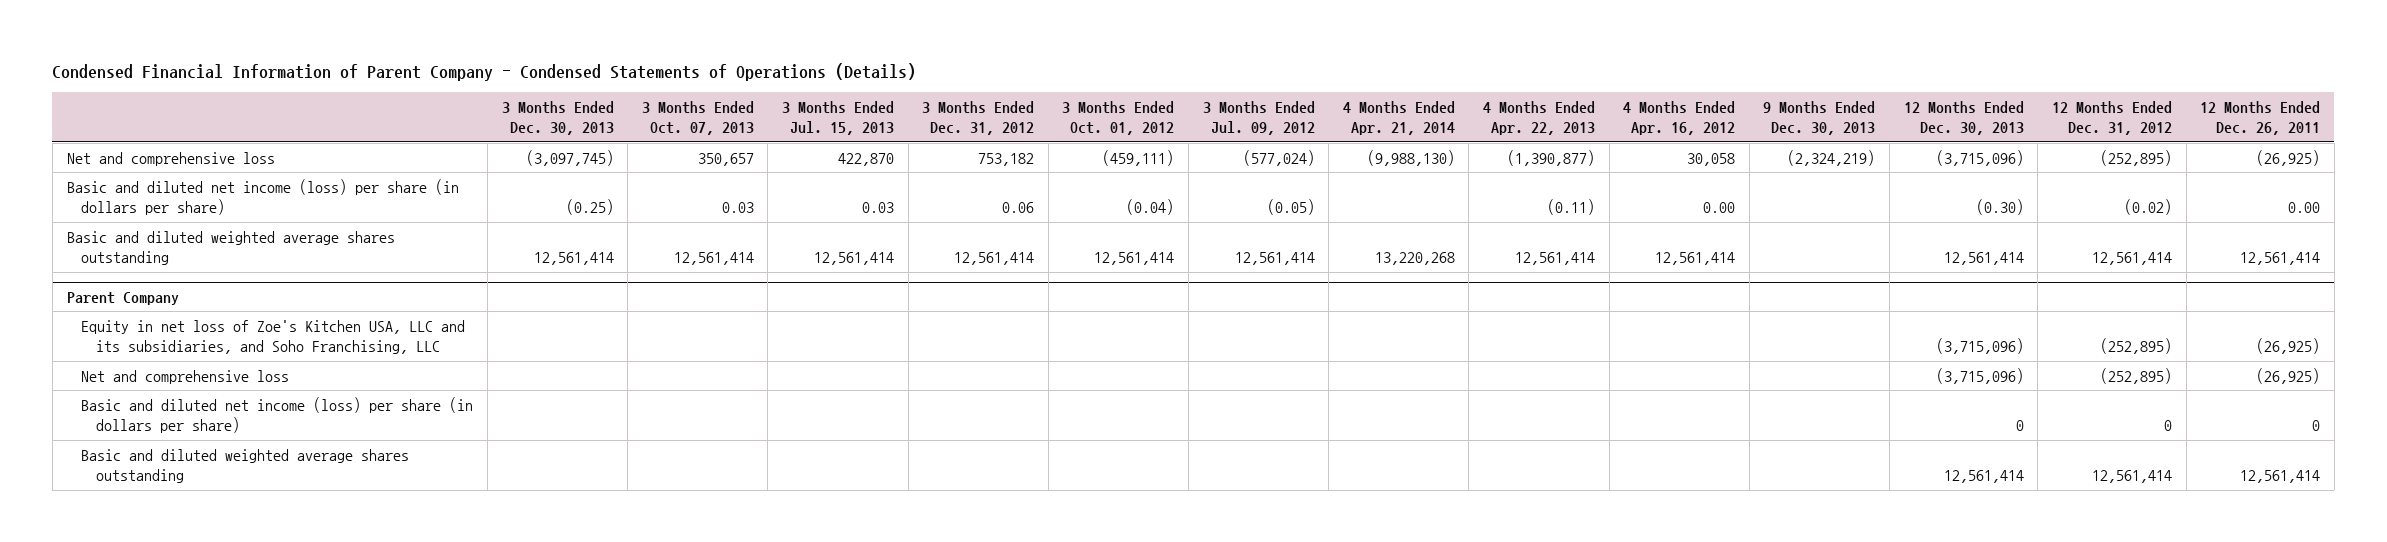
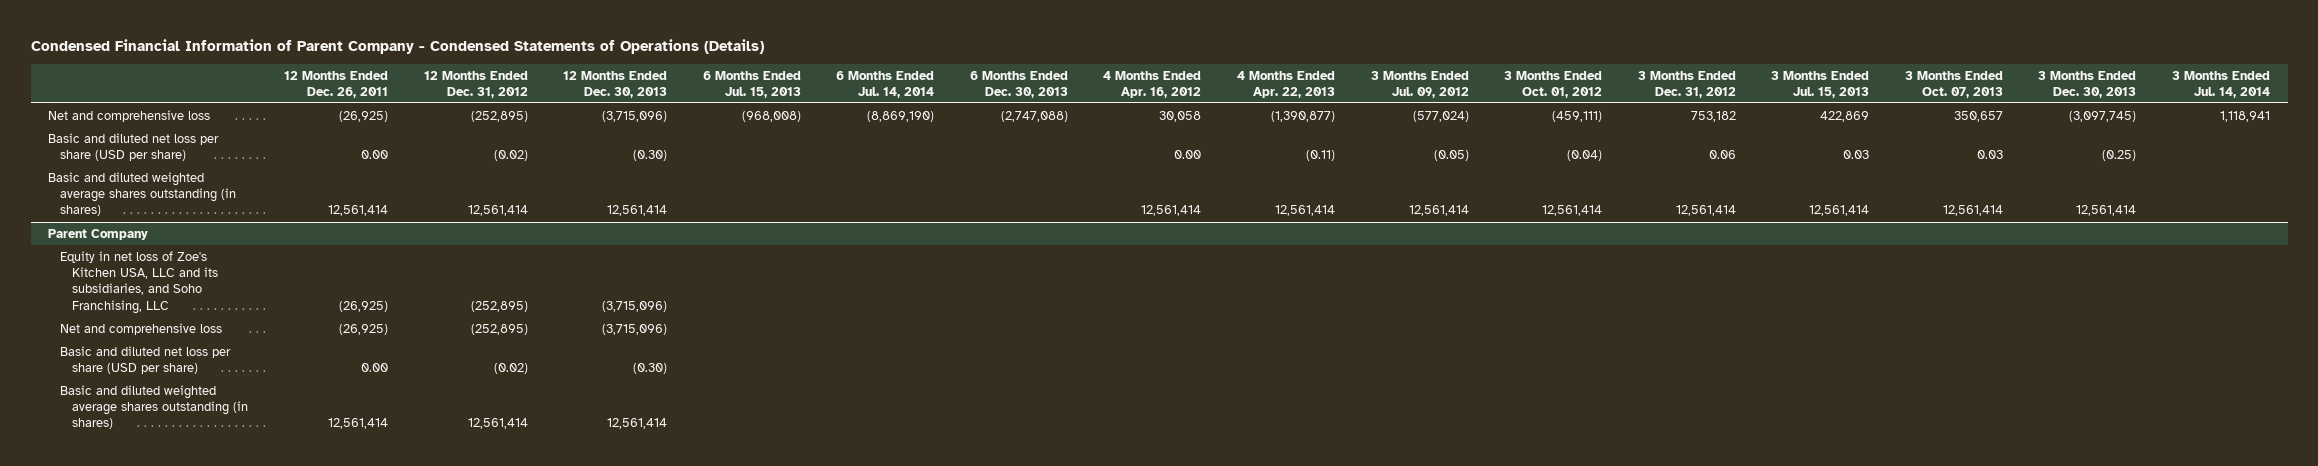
- | 3 Months Ended Dec. 30, 2013 | 3 Months Ended Oct. 07, 2013 | 3 Months Ended Jul. 15, 2013 | 3 Months Ended Dec. 31, 2012 | 3 Months Ended Oct. 01, 2012 | 3 Months Ended Jul. 09, 2012 | 4 Months Ended Apr. 21, 2014 | 4 Months Ended Apr. 22, 2013 | 4 Months Ended Apr. 16, 2012 | 9 Months Ended Dec. 30, 2013 | 12 Months Ended Dec. 30, 2013 | 12 Months Ended Dec. 31, 2012 | 12 Months Ended Dec. 26, 2011
+ | 12 Months Ended Dec. 26, 2011 | 12 Months Ended Dec. 31, 2012 | 12 Months Ended Dec. 30, 2013 | 6 Months Ended Jul. 15, 2013 | 6 Months Ended Jul. 14, 2014 | 6 Months Ended Dec. 30, 2013 | 4 Months Ended Apr. 16, 2012 | 4 Months Ended Apr. 22, 2013 | 3 Months Ended Jul. 09, 2012 | 3 Months Ended Oct. 01, 2012 | 3 Months Ended Dec. 31, 2012 | 3 Months Ended Jul. 15, 2013 | 3 Months Ended Oct. 07, 2013 | 3 Months Ended Dec. 30, 2013 | 3 Months Ended Jul. 14, 2014
- Net and comprehensive loss | (3,097,745) | 350,657 | 422,870 | 753,182 | (459,111) | (577,024) | (9,988,130) | (1,390,877) | 30,058 | (2,324,219) | (3,715,096) | (252,895) | (26,925)
- Basic and diluted net income (loss) per share (in dollars per share) | (0.25) | 0.03 | 0.03 | 0.06 | (0.04) | (0.05) | | (0.11) | 0.00 | | (0.30) | (0.02) | 0.00
- Basic and diluted weighted average shares outstanding | 12,561,414 | 12,561,414 | 12,561,414 | 12,561,414 | 12,561,414 | 12,561,414 | 13,220,268 | 12,561,414 | 12,561,414 | | 12,561,414 | 12,561,414 | 12,561,414
+ Net and comprehensive loss | (26,925) | (252,895) | (3,715,096) | (968,008) | (8,869,190) | (2,747,088) | 30,058 | (1,390,877) | (577,024) | (459,111) | 753,182 | 422,869 | 350,657 | (3,097,745) | 1,118,941
+ Basic and diluted net loss per share (USD per share) | 0.00 | (0.02) | (0.30) | | | | 0.00 | (0.11) | (0.05) | (0.04) | 0.06 | 0.03 | 0.03 | (0.25) |
+ Basic and diluted weighted average shares outstanding (in shares) | 12,561,414 | 12,561,414 | 12,561,414 | | | | 12,561,414 | 12,561,414 | 12,561,414 | 12,561,414 | 12,561,414 | 12,561,414 | 12,561,414 | 12,561,414 |
@ Parent Company
- Basic and diluted net income (loss) per share (in dollars per share) | | | | | | | | | | | 0 | 0 | 0
- Basic and diluted weighted average shares outstanding | | | | | | | | | | | 12,561,414 | 12,561,414 | 12,561,414
+ Basic and diluted net loss per share (USD per share) | 0.00 | (0.02) | (0.30) | | | | | | | | | | | |
+ Basic and diluted weighted average shares outstanding (in shares) | 12,561,414 | 12,561,414 | 12,561,414 | | | | | | | | | | | |

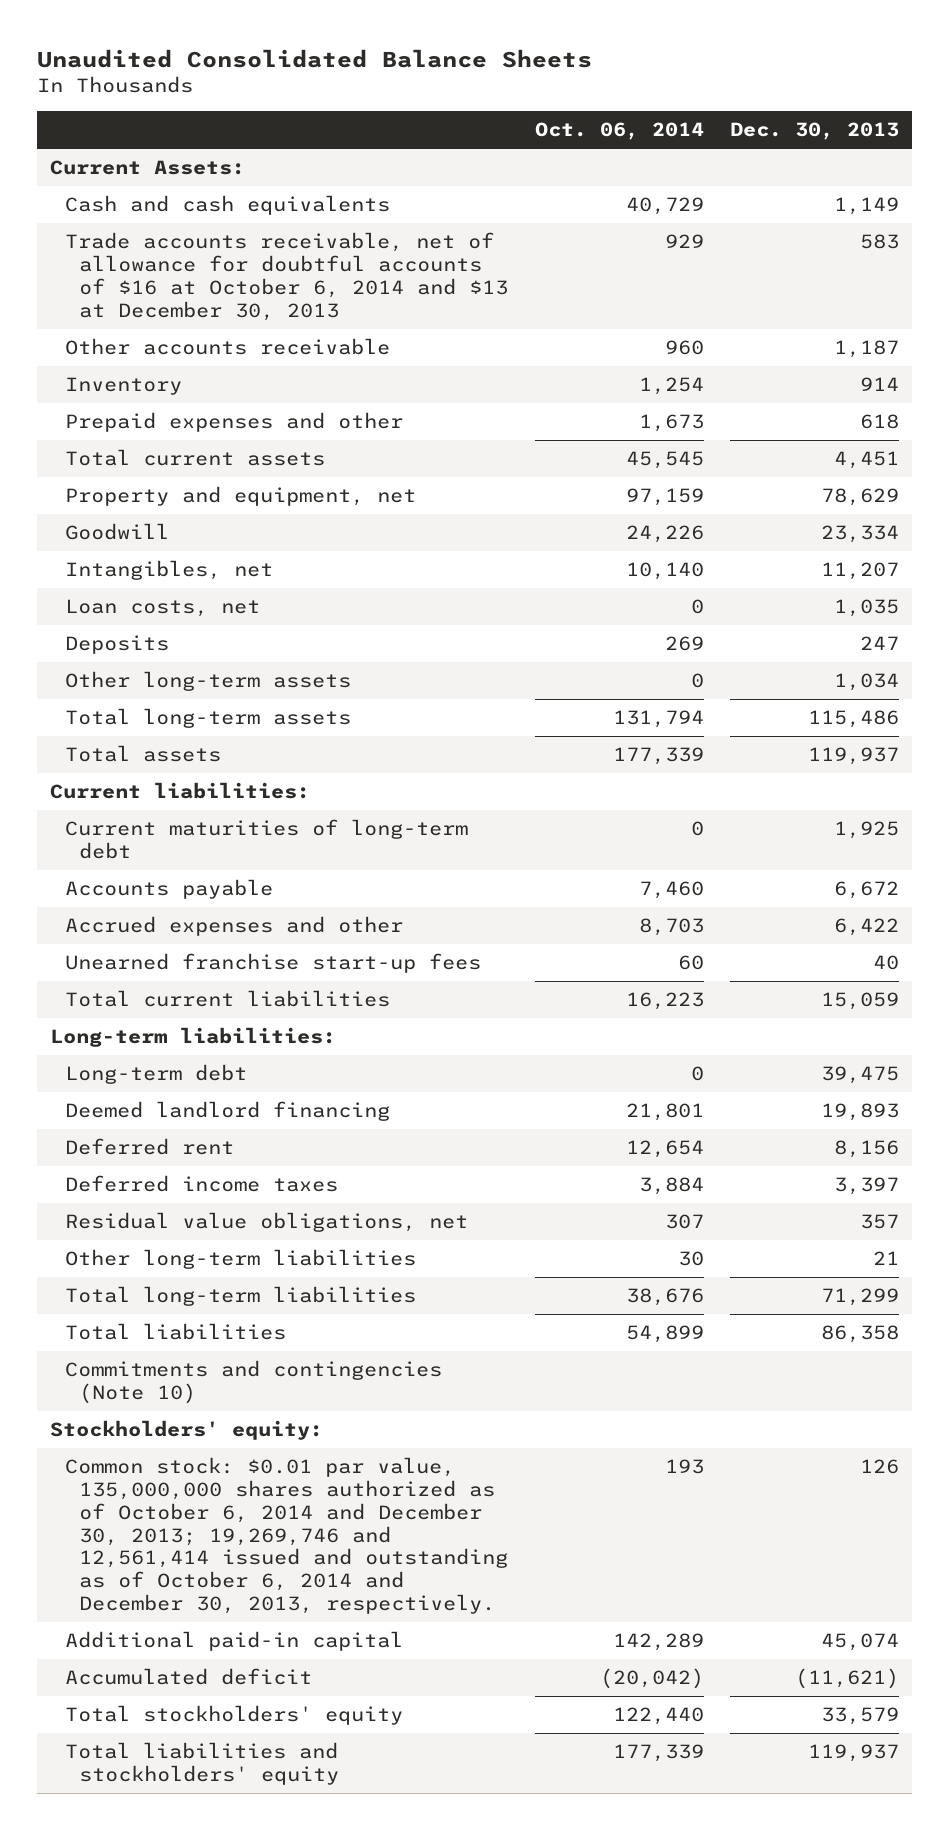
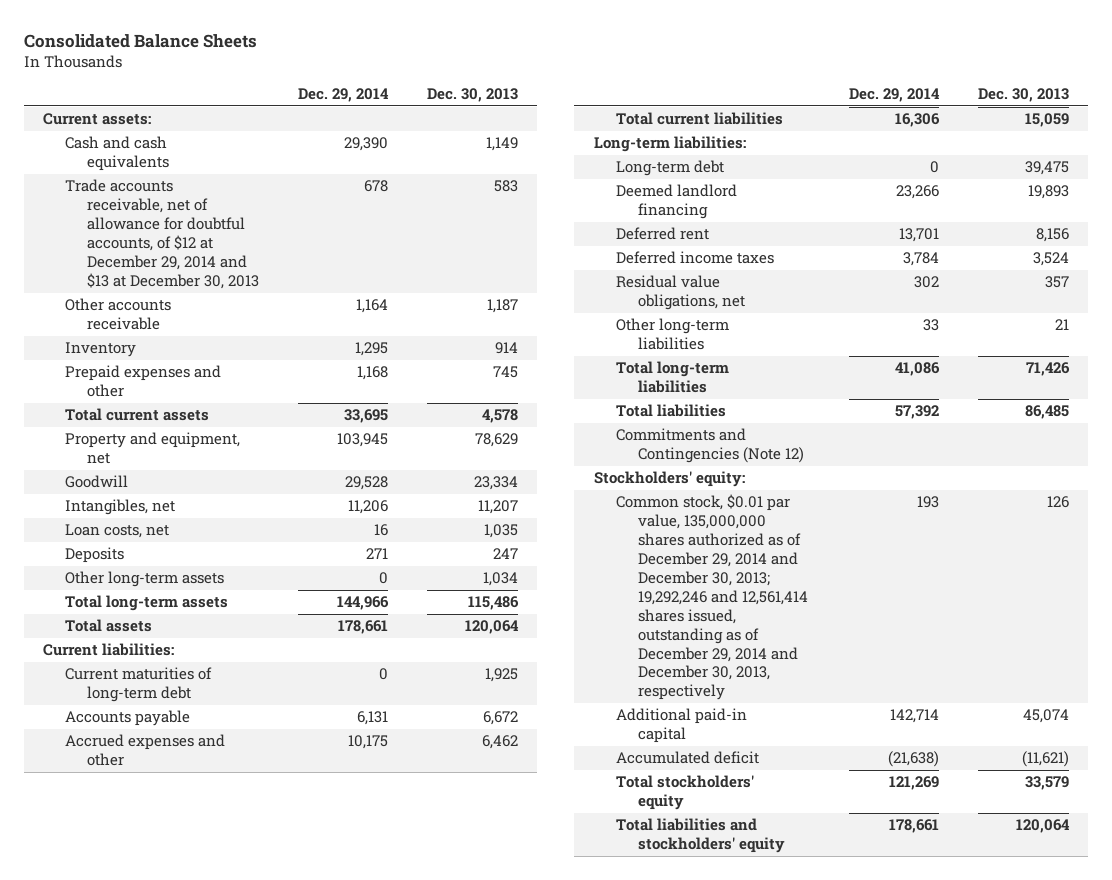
- Unaudited Consolidated Balance Sheets
+ Consolidated Balance Sheets
- | Oct. 06, 2014 | Dec. 30, 2013
+ | Dec. 29, 2014 | Dec. 30, 2013
- Current Assets:
+ Current assets:
- Trade accounts receivable, net of allowance for doubtful accounts of $16 at October 6, 2014 and $13 at December 30, 2013 | 929 | 583
+ Trade accounts receivable, net of allowance for doubtful accounts, of $12 at December 29, 2014 and $13 at December 30, 2013 | 678 | 583
- Prepaid expenses and other | 1,673 | 618
- Total current assets | 45,545 | 4,451
+ Prepaid expenses and other | 1,168 | 745
+ Total current assets | 33,695 | 4,578
- Total assets | 177,339 | 119,937
+ Total assets | 178,661 | 120,064
- Accrued expenses and other | 8,703 | 6,422
- Unearned franchise start-up fees | 60 | 40
+ Accrued expenses and other | 10,175 | 6,462
- Deferred income taxes | 3,884 | 3,397
+ Deferred income taxes | 3,784 | 3,524
- Total long-term liabilities | 38,676 | 71,299
- Total liabilities | 54,899 | 86,358
- Commitments and contingencies (Note 10)
+ Total long-term liabilities | 41,086 | 71,426
+ Total liabilities | 57,392 | 86,485
+ Commitments and Contingencies (Note 12)
- Common stock: $0.01 par value, 135,000,000 shares authorized as of October 6, 2014 and December 30, 2013; 19,269,746 and 12,561,414 issued and outstanding as of October 6, 2014 and December 30, 2013, respectively. | 193 | 126
+ Common stock, $0.01 par value, 135,000,000 shares authorized as of December 29, 2014 and December 30, 2013; 19,292,246 and 12,561,414 shares issued, outstanding as of December 29, 2014 and December 30, 2013, respectively | 193 | 126
- Total liabilities and stockholders' equity | 177,339 | 119,937
+ Total liabilities and stockholders' equity | 178,661 | 120,064

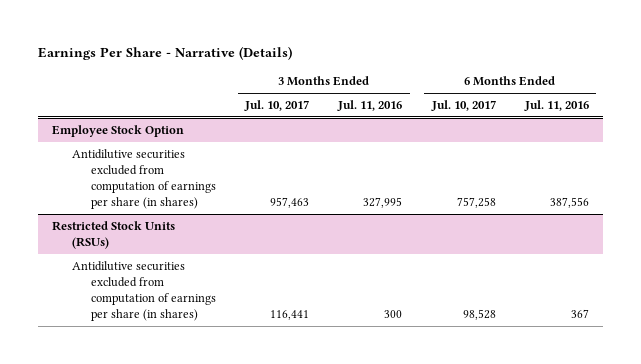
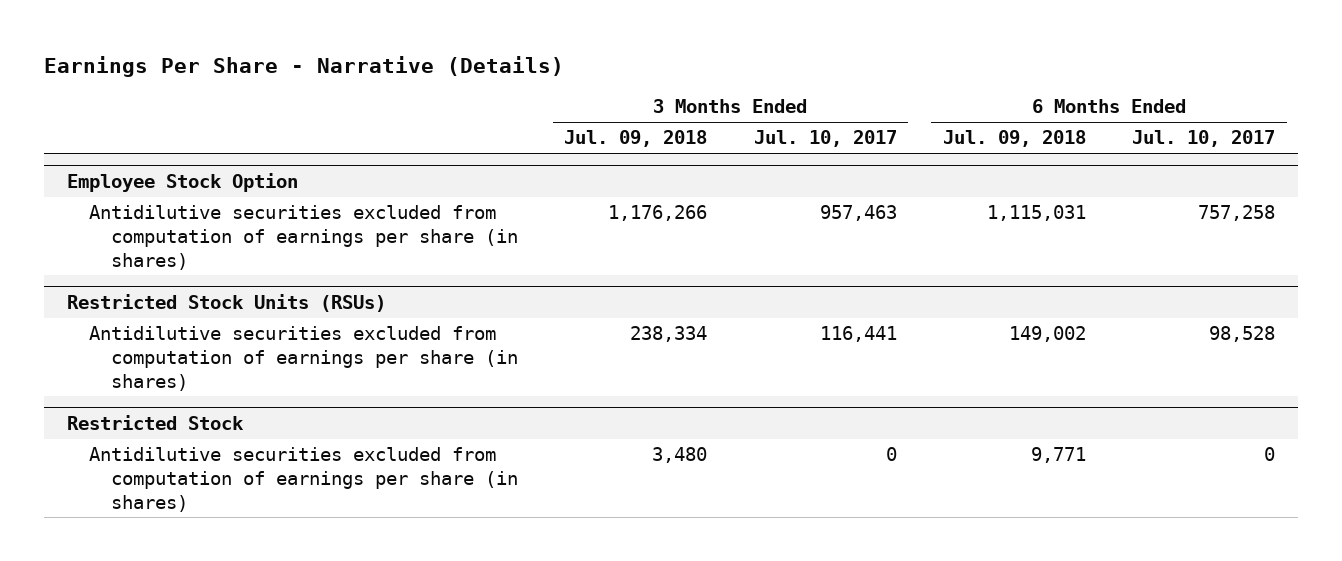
- | 3 Months Ended Jul. 10, 2017 | 3 Months Ended Jul. 11, 2016 | 6 Months Ended Jul. 10, 2017 | 6 Months Ended Jul. 11, 2016
+ | 3 Months Ended Jul. 09, 2018 | 3 Months Ended Jul. 10, 2017 | 6 Months Ended Jul. 09, 2018 | 6 Months Ended Jul. 10, 2017
+ Restricted Stock
+ Antidilutive securities excluded from computation of earnings per share (in shares) | 3,480 | 0 | 9,771 | 0

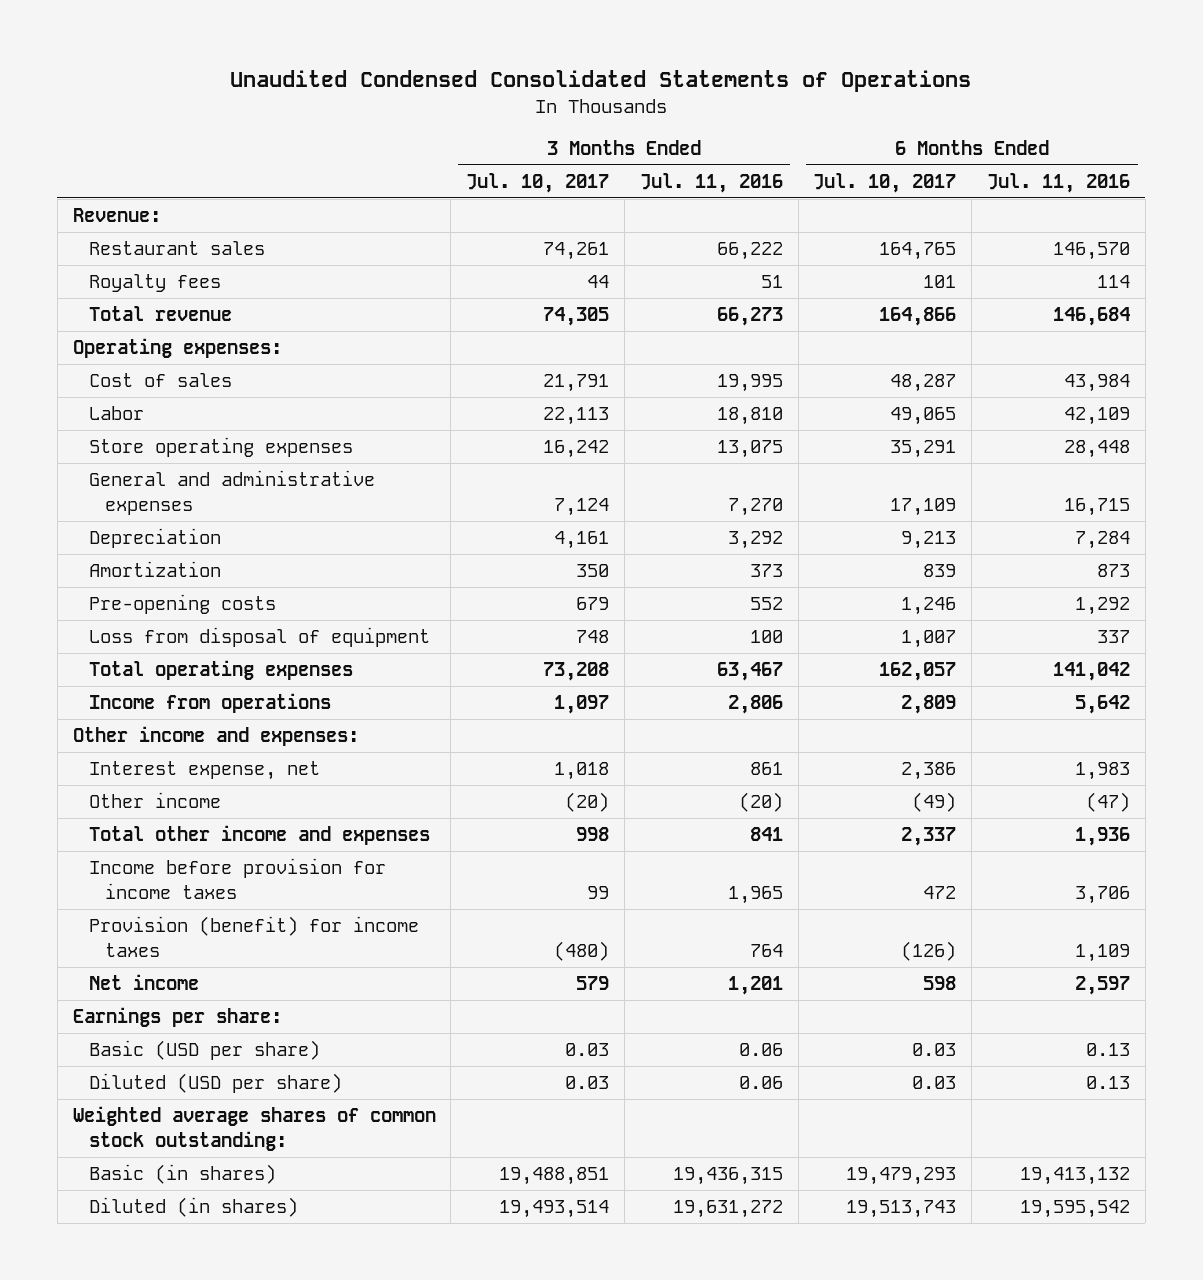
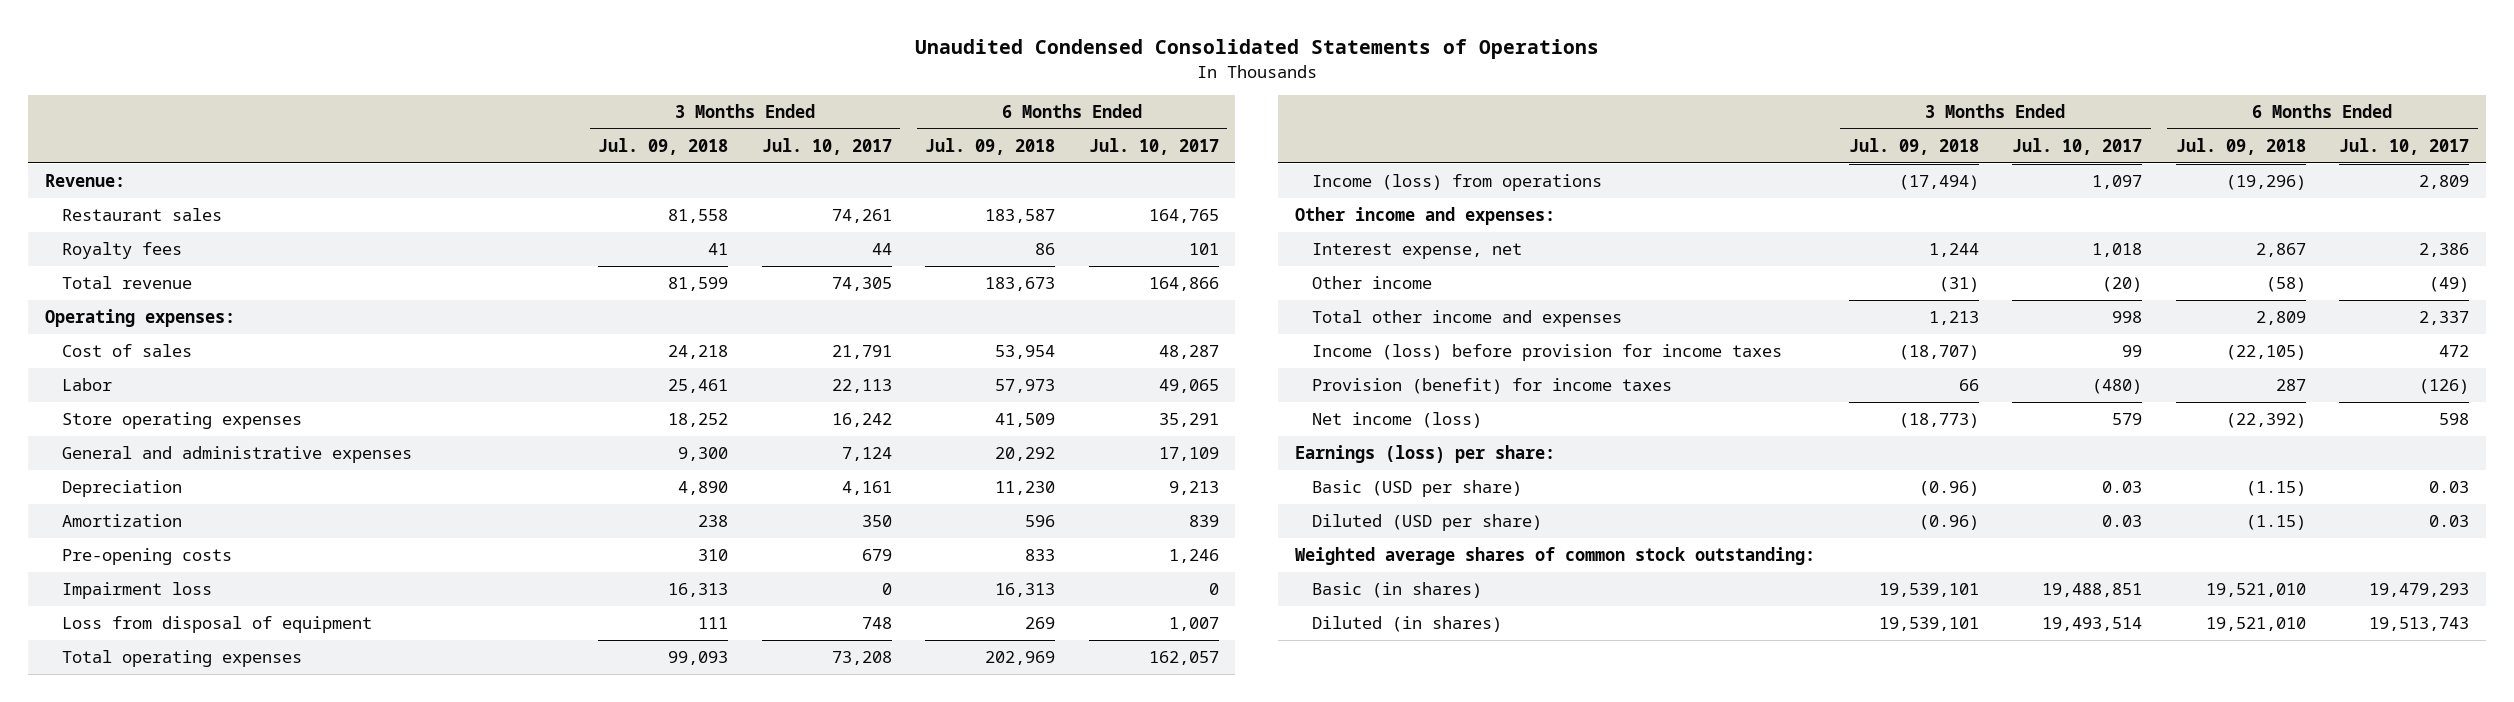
- | 3 Months Ended Jul. 10, 2017 | 3 Months Ended Jul. 11, 2016 | 6 Months Ended Jul. 10, 2017 | 6 Months Ended Jul. 11, 2016
+ | 3 Months Ended Jul. 09, 2018 | 3 Months Ended Jul. 10, 2017 | 6 Months Ended Jul. 09, 2018 | 6 Months Ended Jul. 10, 2017
+ Impairment loss | 16,313 | 0 | 16,313 | 0
- Income from operations | 1,097 | 2,806 | 2,809 | 5,642
+ Income (loss) from operations | (17,494) | 1,097 | (19,296) | 2,809
- Income before provision for income taxes | 99 | 1,965 | 472 | 3,706
+ Income (loss) before provision for income taxes | (18,707) | 99 | (22,105) | 472
- Net income | 579 | 1,201 | 598 | 2,597
- Earnings per share:
+ Net income (loss) | (18,773) | 579 | (22,392) | 598
+ Earnings (loss) per share:

